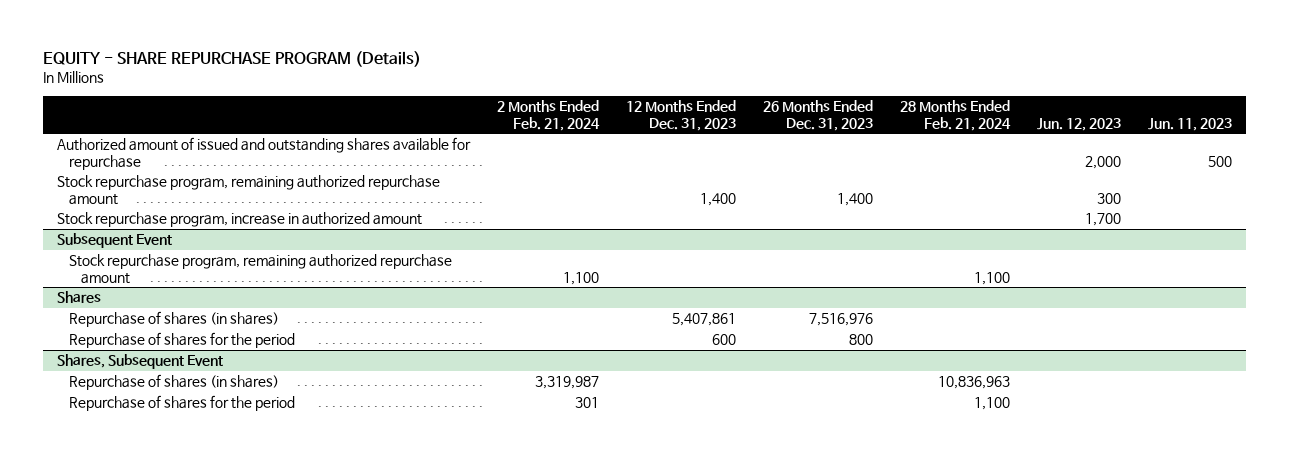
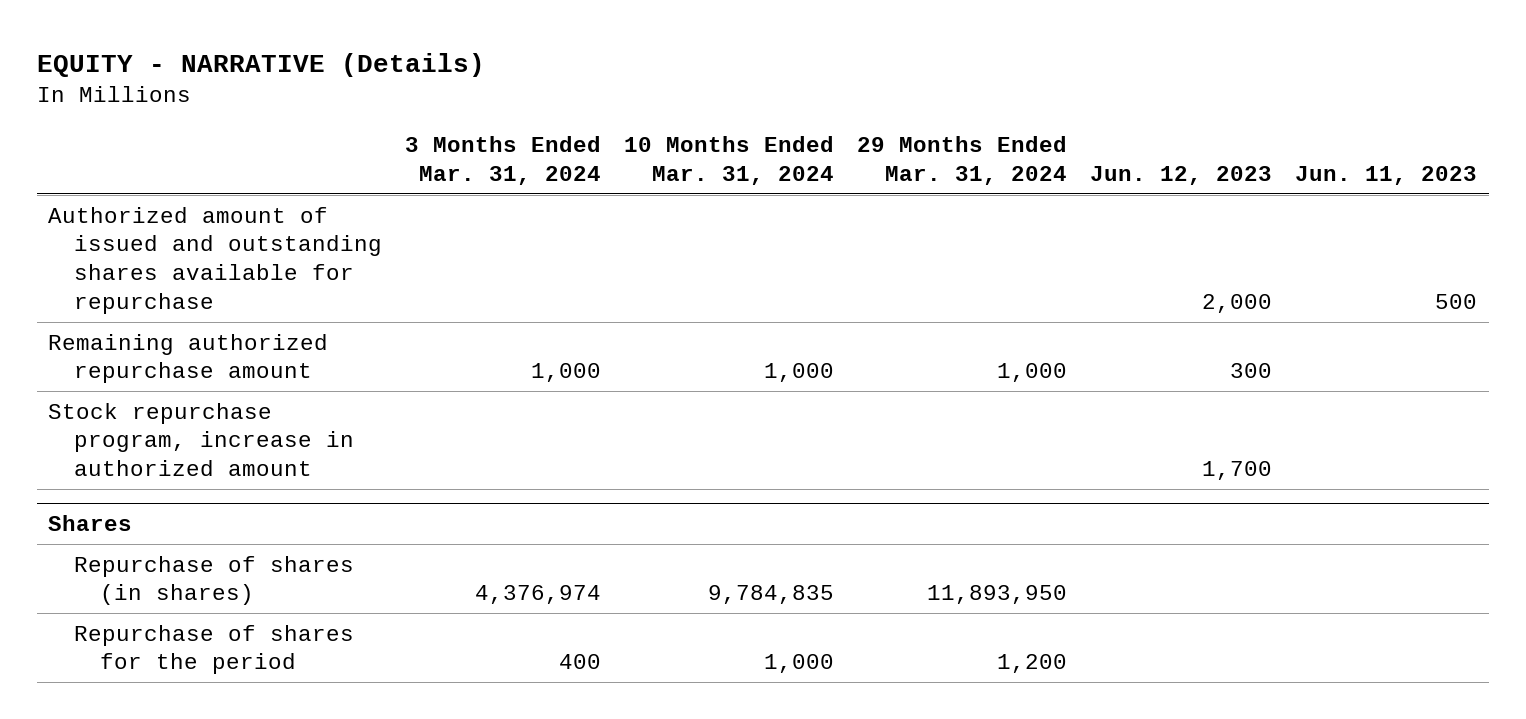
- EQUITY - SHARE REPURCHASE PROGRAM (Details)
+ EQUITY - NARRATIVE (Details)
- | 2 Months Ended Feb. 21, 2024 | 12 Months Ended Dec. 31, 2023 | 26 Months Ended Dec. 31, 2023 | 28 Months Ended Feb. 21, 2024 | Jun. 12, 2023 | Jun. 11, 2023
+ | 3 Months Ended Mar. 31, 2024 | 10 Months Ended Mar. 31, 2024 | 29 Months Ended Mar. 31, 2024 | Jun. 12, 2023 | Jun. 11, 2023
- Stock repurchase program, remaining authorized repurchase amount | | 1,400 | 1,400 | | 300 |
+ Remaining authorized repurchase amount | 1,000 | 1,000 | 1,000 | 300 |
- Subsequent Event
- Stock repurchase program, remaining authorized repurchase amount | 1,100 | | | 1,100 | |
- Shares, Subsequent Event
- Repurchase of shares (in shares) | 3,319,987 | | | 10,836,963 | |
- Repurchase of shares for the period | 301 | | | 1,100 | |

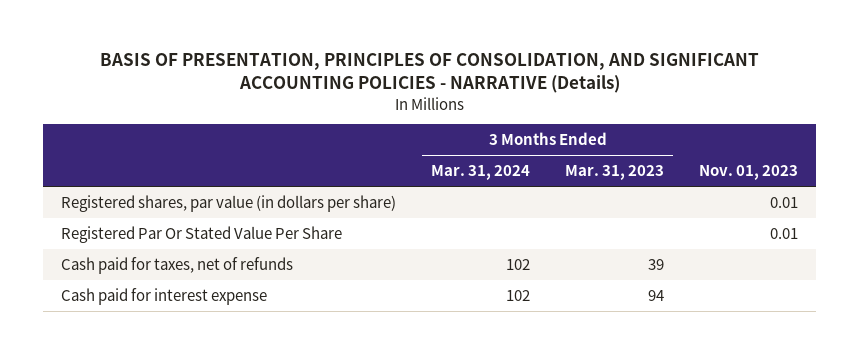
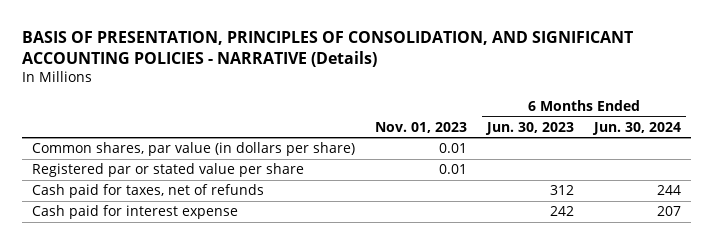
- | 3 Months Ended Mar. 31, 2024 | 3 Months Ended Mar. 31, 2023 | Nov. 01, 2023
+ | Nov. 01, 2023 | 6 Months Ended Jun. 30, 2023 | 6 Months Ended Jun. 30, 2024
- Registered shares, par value (in dollars per share) | | | 0.01
- Registered Par Or Stated Value Per Share | | | 0.01
+ Common shares, par value (in dollars per share) | 0.01 | |
+ Registered par or stated value per share | 0.01 | |

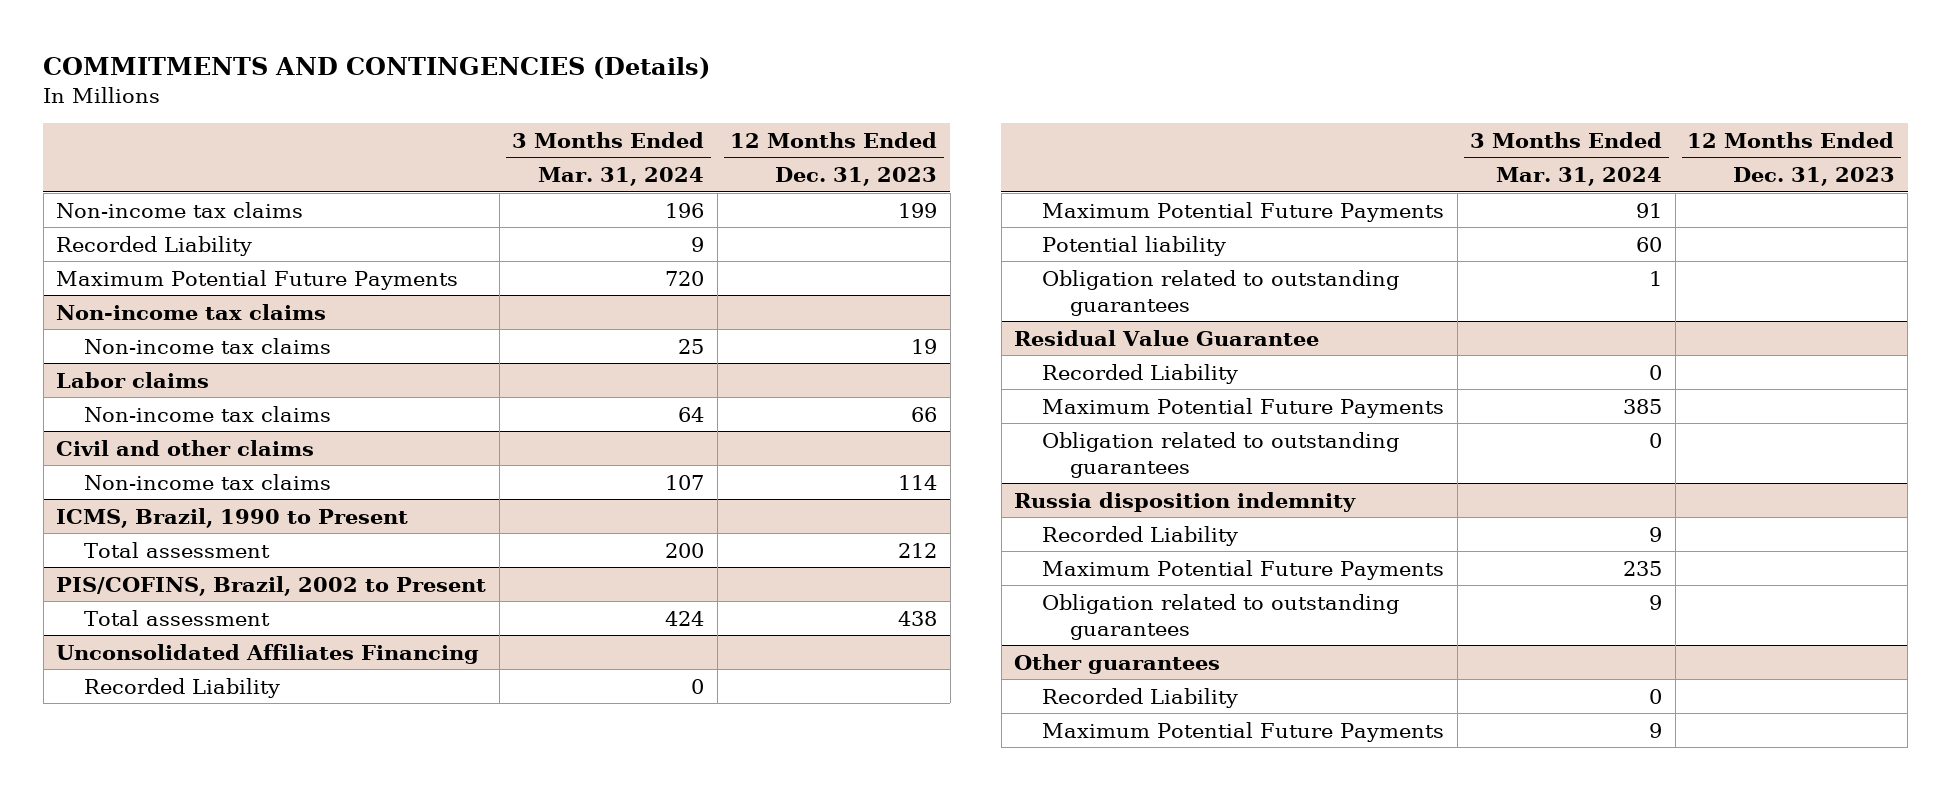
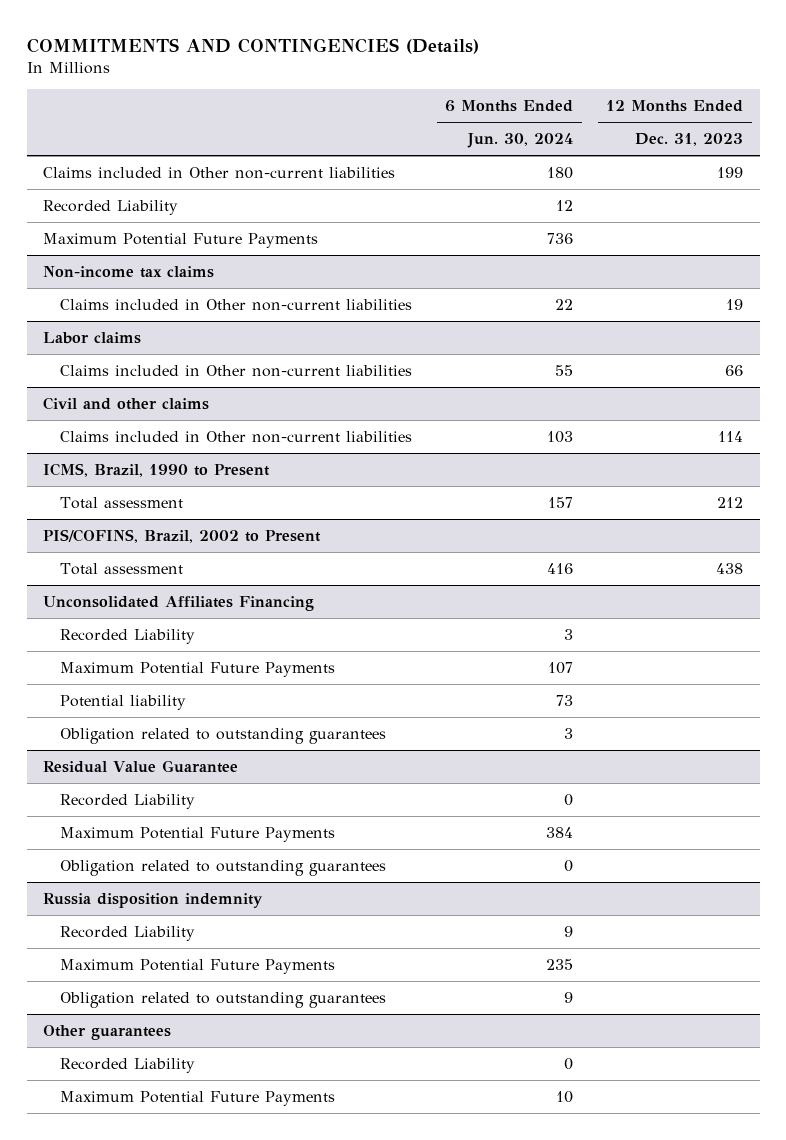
- | 3 Months Ended Mar. 31, 2024 | 12 Months Ended Dec. 31, 2023
+ | 6 Months Ended Jun. 30, 2024 | 12 Months Ended Dec. 31, 2023
- Non-income tax claims | 196 | 199
+ Claims included in Other non-current liabilities | 180 | 199
@ Non-income tax claims
- Non-income tax claims | 25 | 19
+ Claims included in Other non-current liabilities | 22 | 19
@ Labor claims
- Non-income tax claims | 64 | 66
+ Claims included in Other non-current liabilities | 55 | 66
@ Civil and other claims
- Non-income tax claims | 107 | 114
+ Claims included in Other non-current liabilities | 103 | 114

